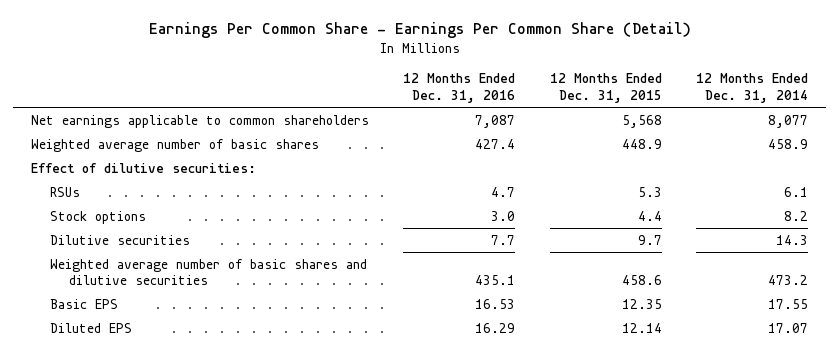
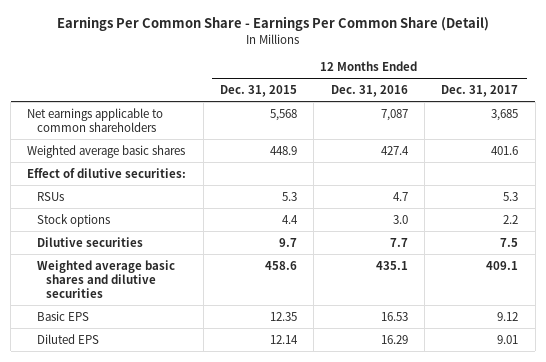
- | 12 Months Ended Dec. 31, 2016 | 12 Months Ended Dec. 31, 2015 | 12 Months Ended Dec. 31, 2014
+ | 12 Months Ended Dec. 31, 2015 | 12 Months Ended Dec. 31, 2016 | 12 Months Ended Dec. 31, 2017
- Weighted average number of basic shares | 427.4 | 448.9 | 458.9
+ Weighted average basic shares | 448.9 | 427.4 | 401.6
- Weighted average number of basic shares and dilutive securities | 435.1 | 458.6 | 473.2
+ Weighted average basic shares and dilutive securities | 458.6 | 435.1 | 409.1

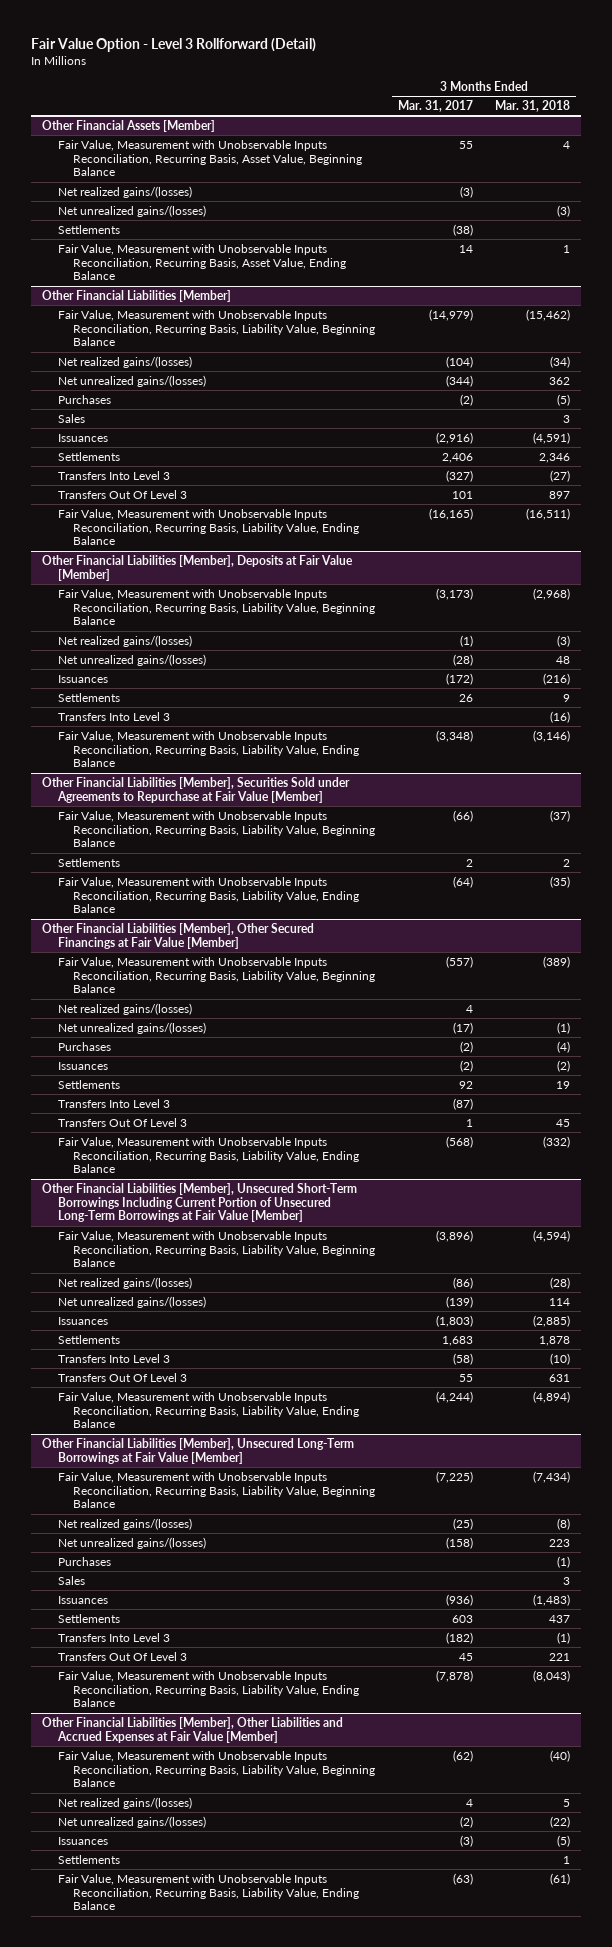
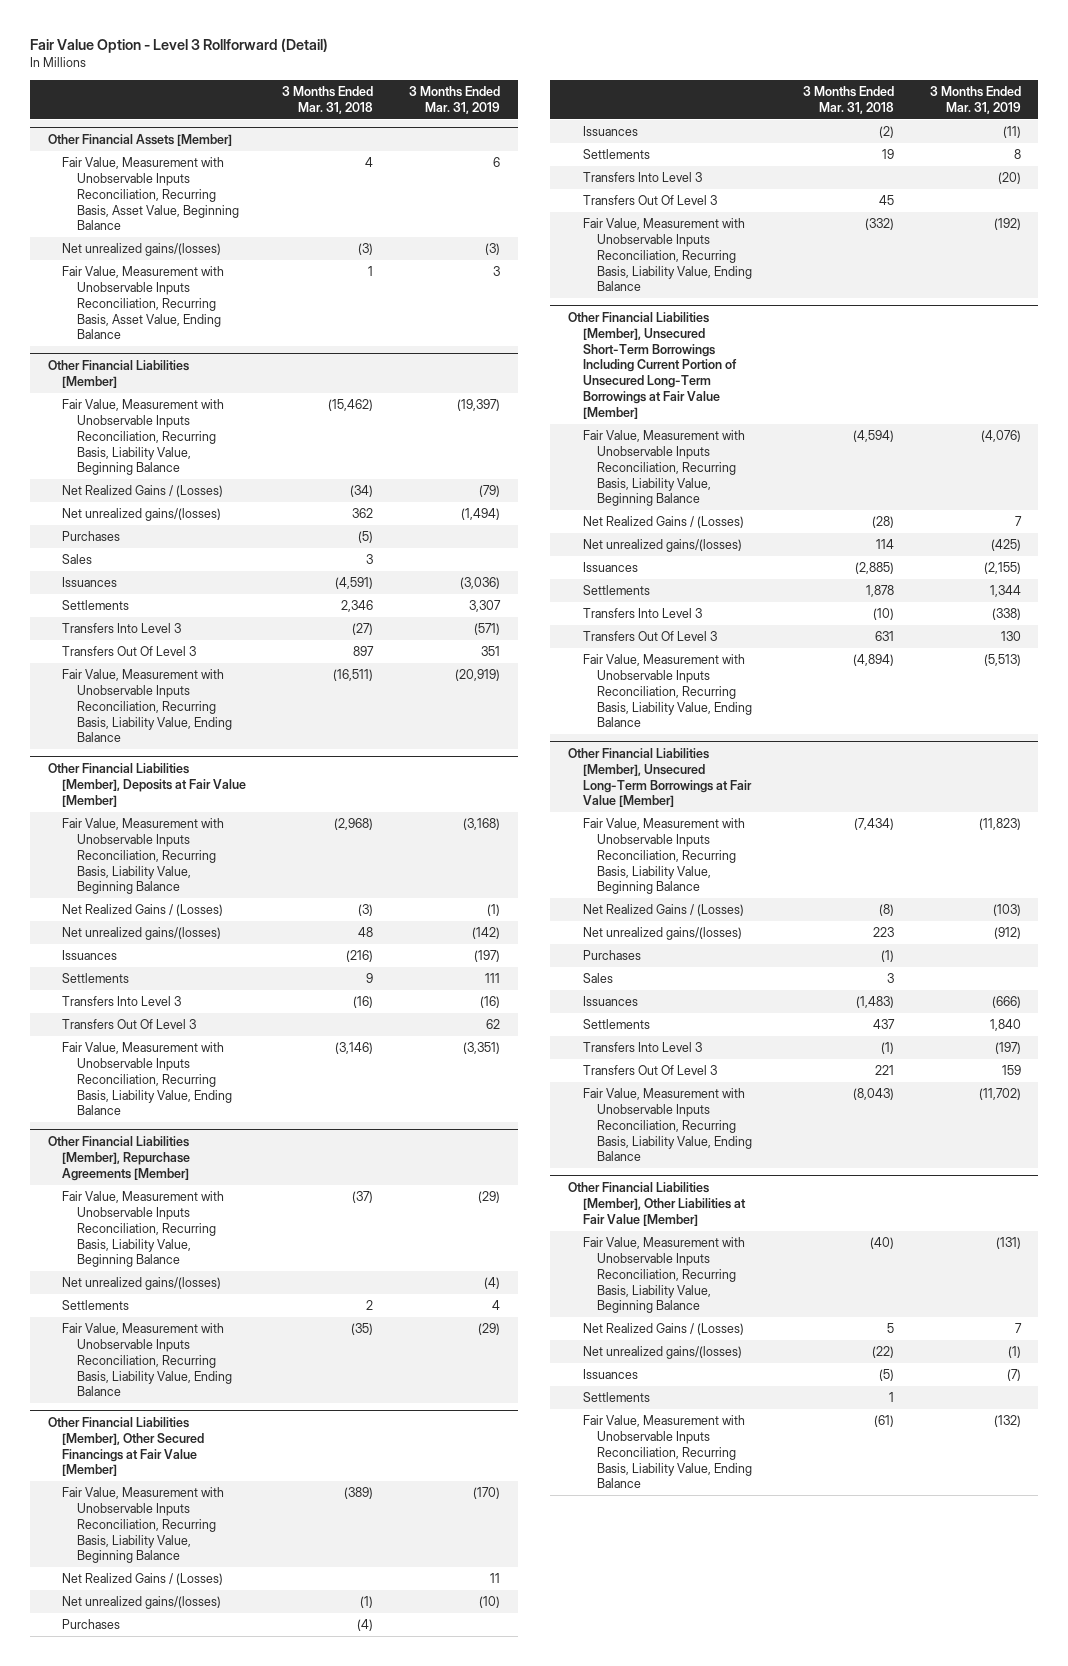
- | 3 Months Ended Mar. 31, 2017 | 3 Months Ended Mar. 31, 2018
+ | 3 Months Ended Mar. 31, 2018 | 3 Months Ended Mar. 31, 2019
@ Other Financial Assets [Member]
- Net realized gains/(losses) | (3) |
- Settlements | (38) |
@ Other Financial Liabilities [Member]
- Net realized gains/(losses) | (104) | (34)
+ Net Realized Gains / (Losses) | (34) | (79)
@ Other Financial Liabilities [Member], Deposits at Fair Value [Member]
- Net realized gains/(losses) | (1) | (3)
+ Net Realized Gains / (Losses) | (3) | (1)
+ Transfers Out Of Level 3 | | 62
- Other Financial Liabilities [Member], Securities Sold under Agreements to Repurchase at Fair Value [Member]
+ Other Financial Liabilities [Member], Repurchase Agreements [Member]
+ Net unrealized gains/(losses) | | (4)
@ Other Financial Liabilities [Member], Other Secured Financings at Fair Value [Member]
- Net realized gains/(losses) | 4 |
+ Net Realized Gains / (Losses) | | 11
@ Other Financial Liabilities [Member], Unsecured Short-Term Borrowings Including Current Portion of Unsecured Long-Term Borrowings at Fair Value [Member]
- Net realized gains/(losses) | (86) | (28)
+ Net Realized Gains / (Losses) | (28) | 7
@ Other Financial Liabilities [Member], Unsecured Long-Term Borrowings at Fair Value [Member]
- Net realized gains/(losses) | (25) | (8)
+ Net Realized Gains / (Losses) | (8) | (103)
- Other Financial Liabilities [Member], Other Liabilities and Accrued Expenses at Fair Value [Member]
+ Other Financial Liabilities [Member], Other Liabilities at Fair Value [Member]
- Net realized gains/(losses) | 4 | 5
+ Net Realized Gains / (Losses) | 5 | 7

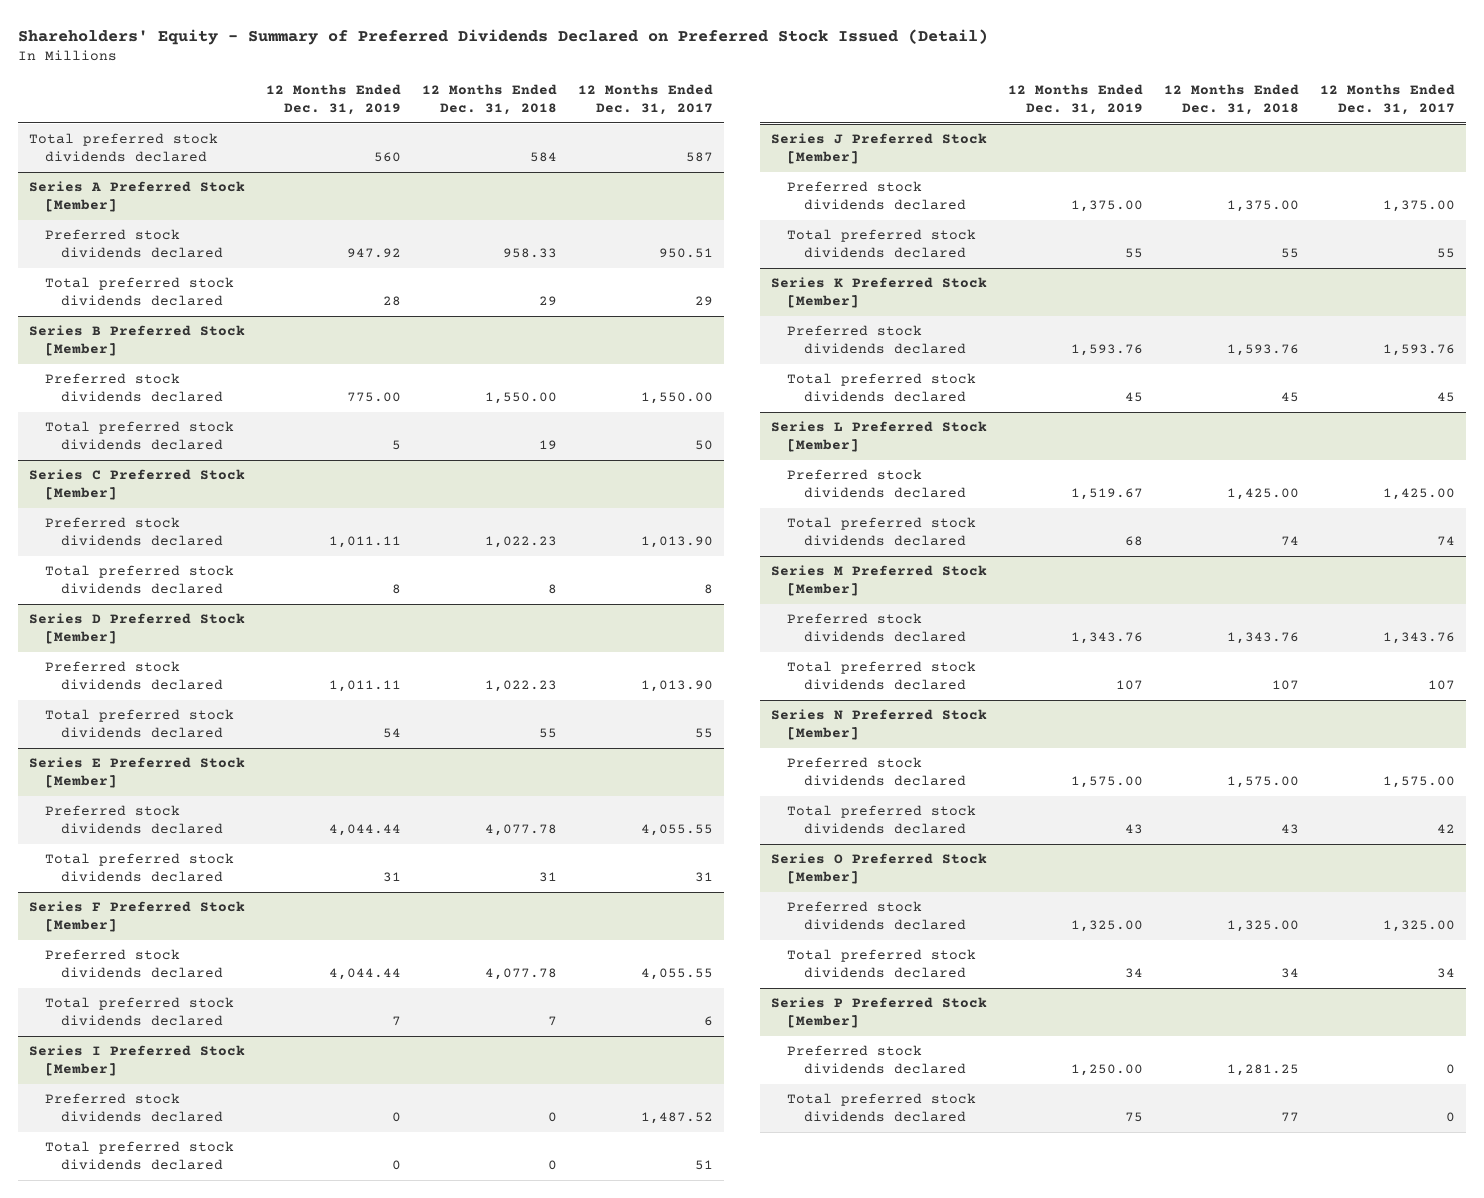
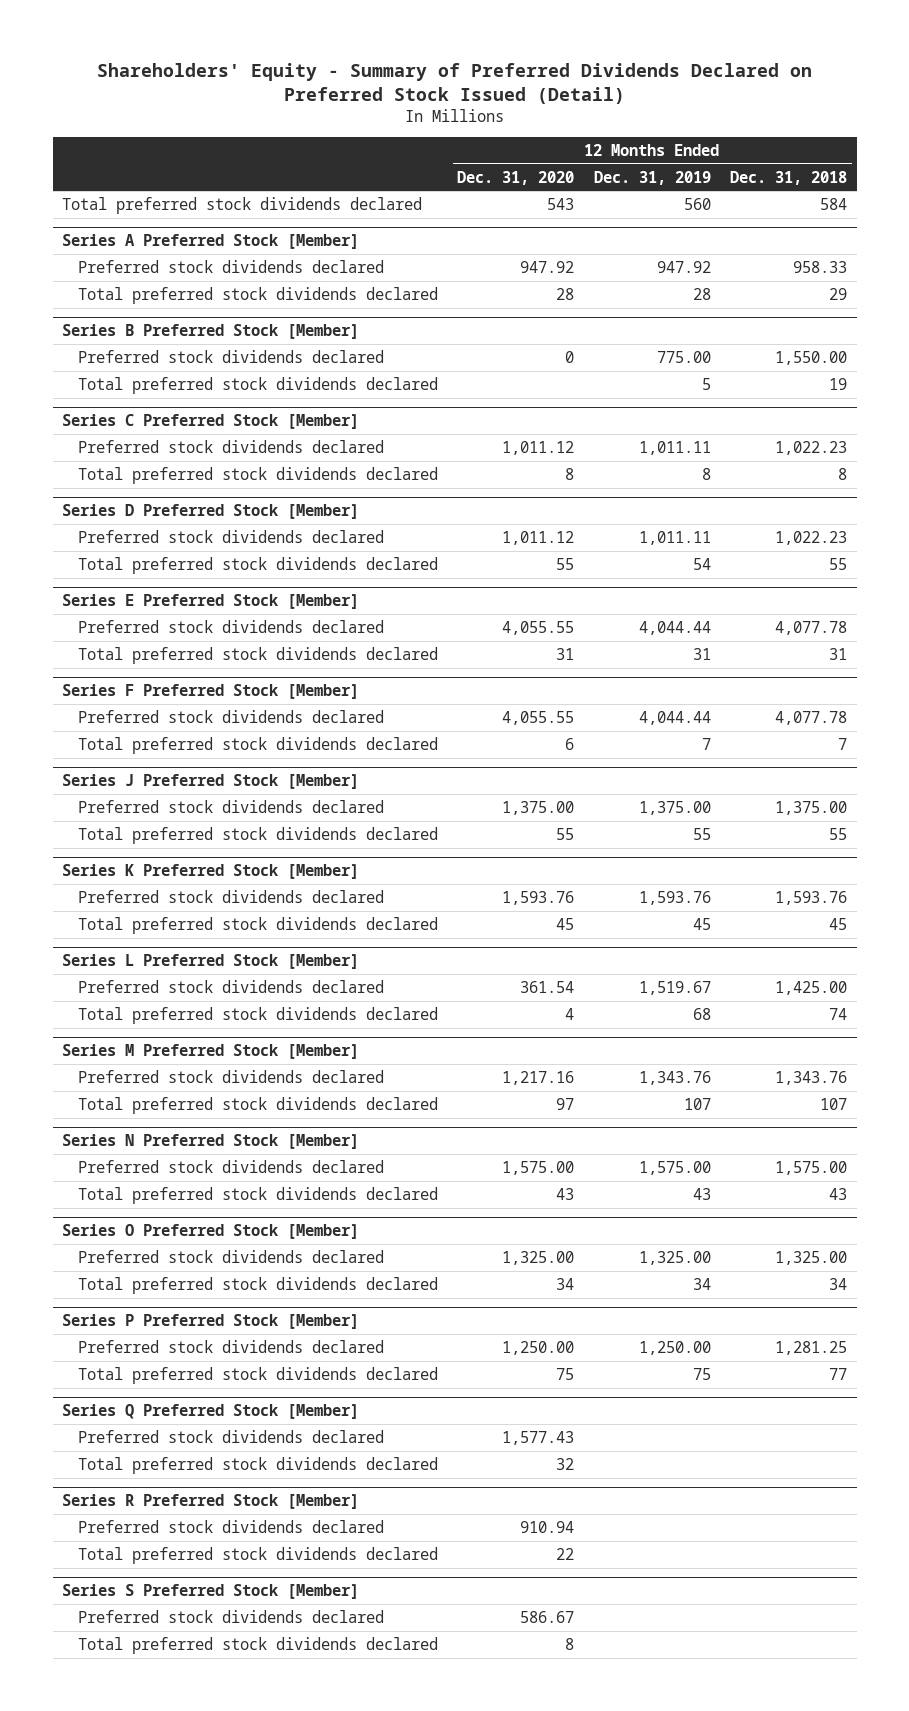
- | 12 Months Ended Dec. 31, 2019 | 12 Months Ended Dec. 31, 2018 | 12 Months Ended Dec. 31, 2017
+ | 12 Months Ended Dec. 31, 2020 | 12 Months Ended Dec. 31, 2019 | 12 Months Ended Dec. 31, 2018
- Series I Preferred Stock [Member]
- Preferred stock dividends declared | 0 | 0 | 1,487.52
- Total preferred stock dividends declared | 0 | 0 | 51
+ Series Q Preferred Stock [Member]
+ Preferred stock dividends declared | 1,577.43 | |
+ Total preferred stock dividends declared | 32 | |
+ Series R Preferred Stock [Member]
+ Preferred stock dividends declared | 910.94 | |
+ Total preferred stock dividends declared | 22 | |
+ Series S Preferred Stock [Member]
+ Preferred stock dividends declared | 586.67 | |
+ Total preferred stock dividends declared | 8 | |

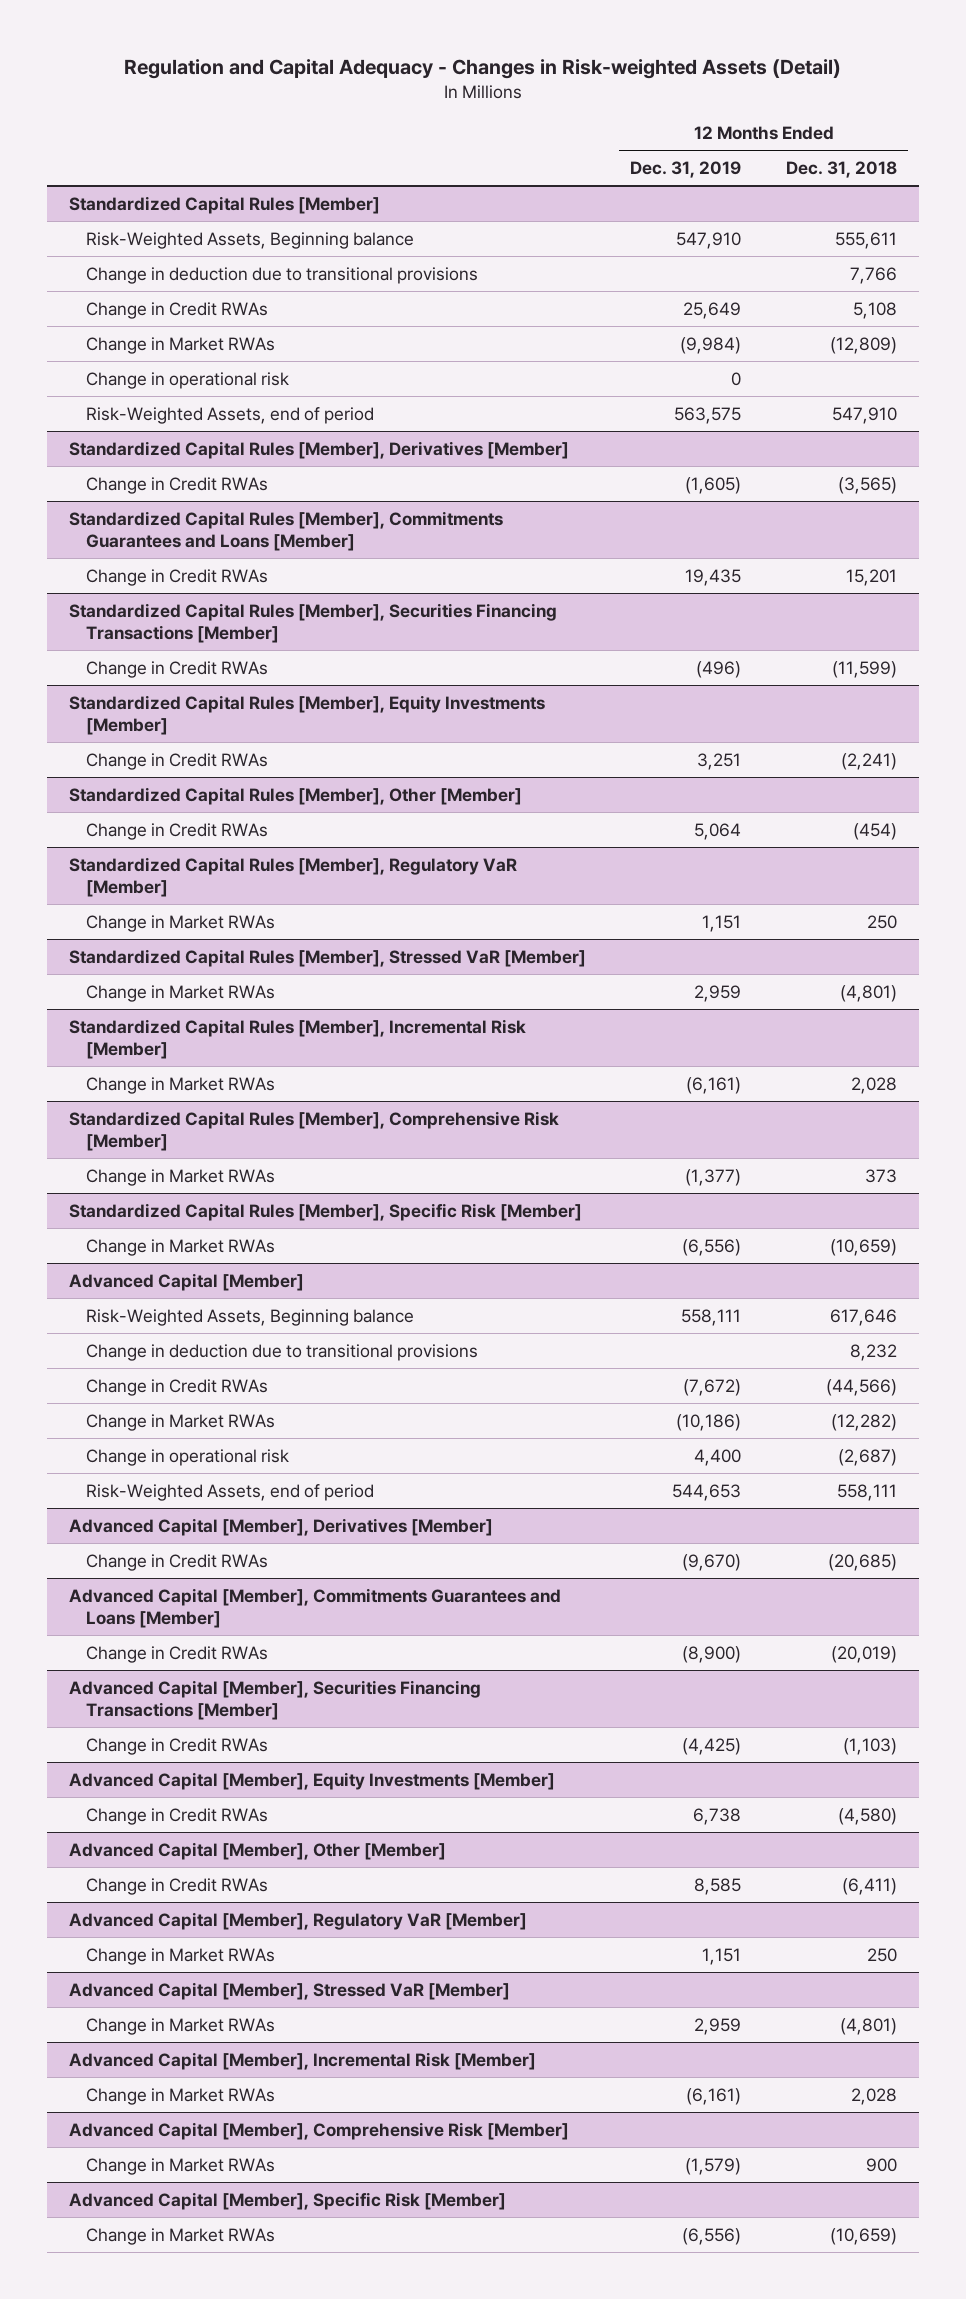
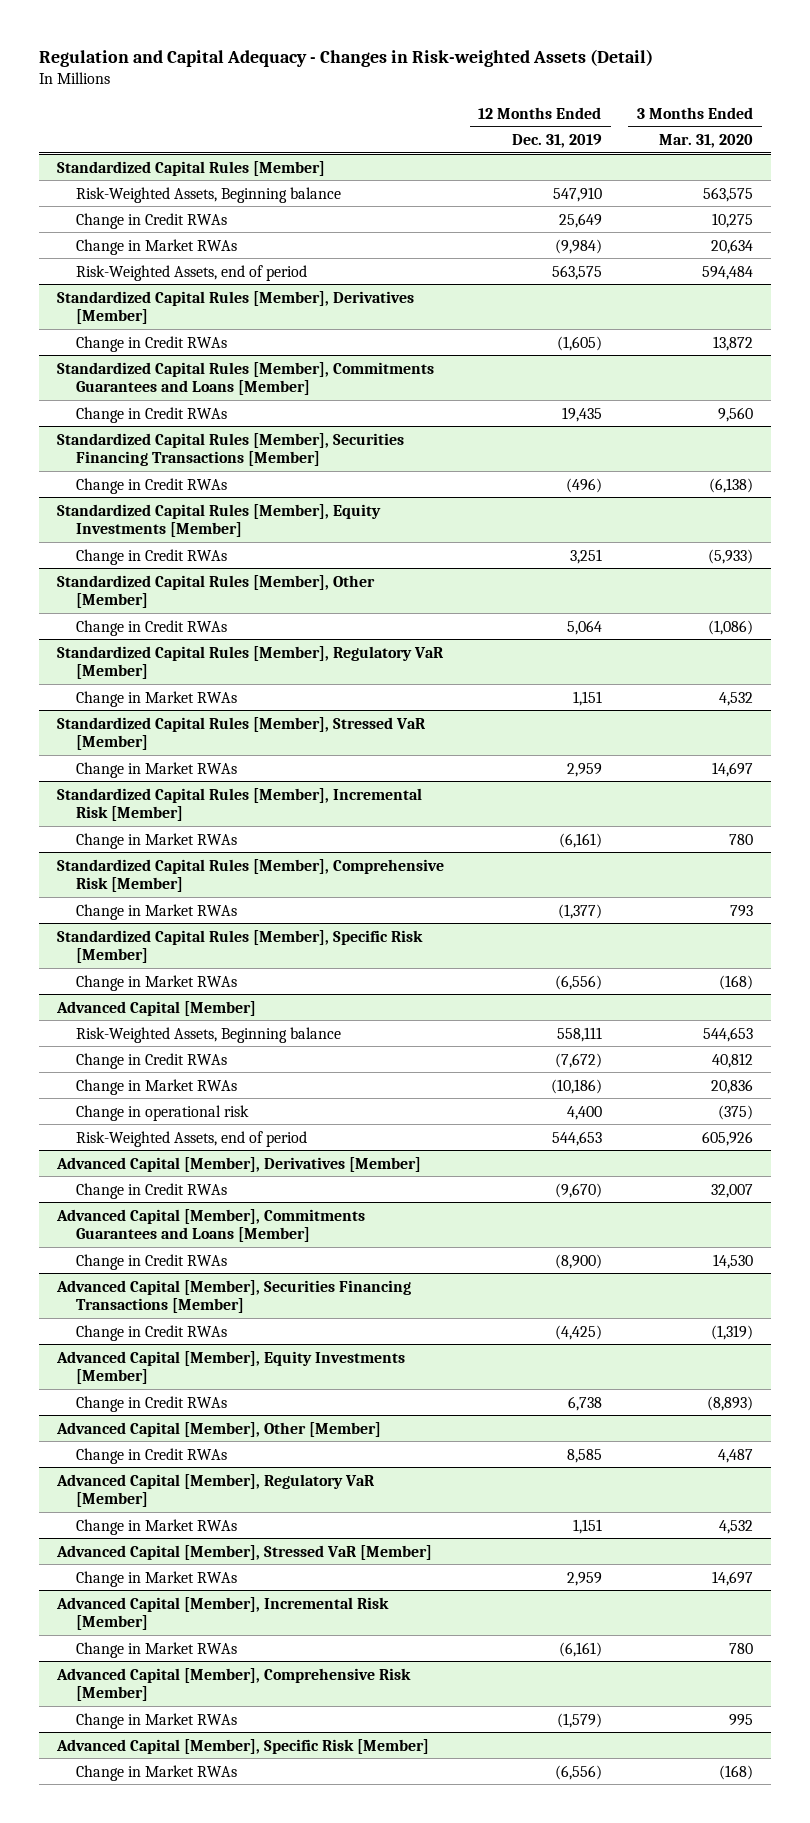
- | 12 Months Ended Dec. 31, 2019 | 12 Months Ended Dec. 31, 2018
+ | 12 Months Ended Dec. 31, 2019 | 3 Months Ended Mar. 31, 2020
@ Standardized Capital Rules [Member]
- Change in deduction due to transitional provisions | | 7,766
- Change in operational risk | 0 |
@ Advanced Capital [Member]
- Change in deduction due to transitional provisions | | 8,232

